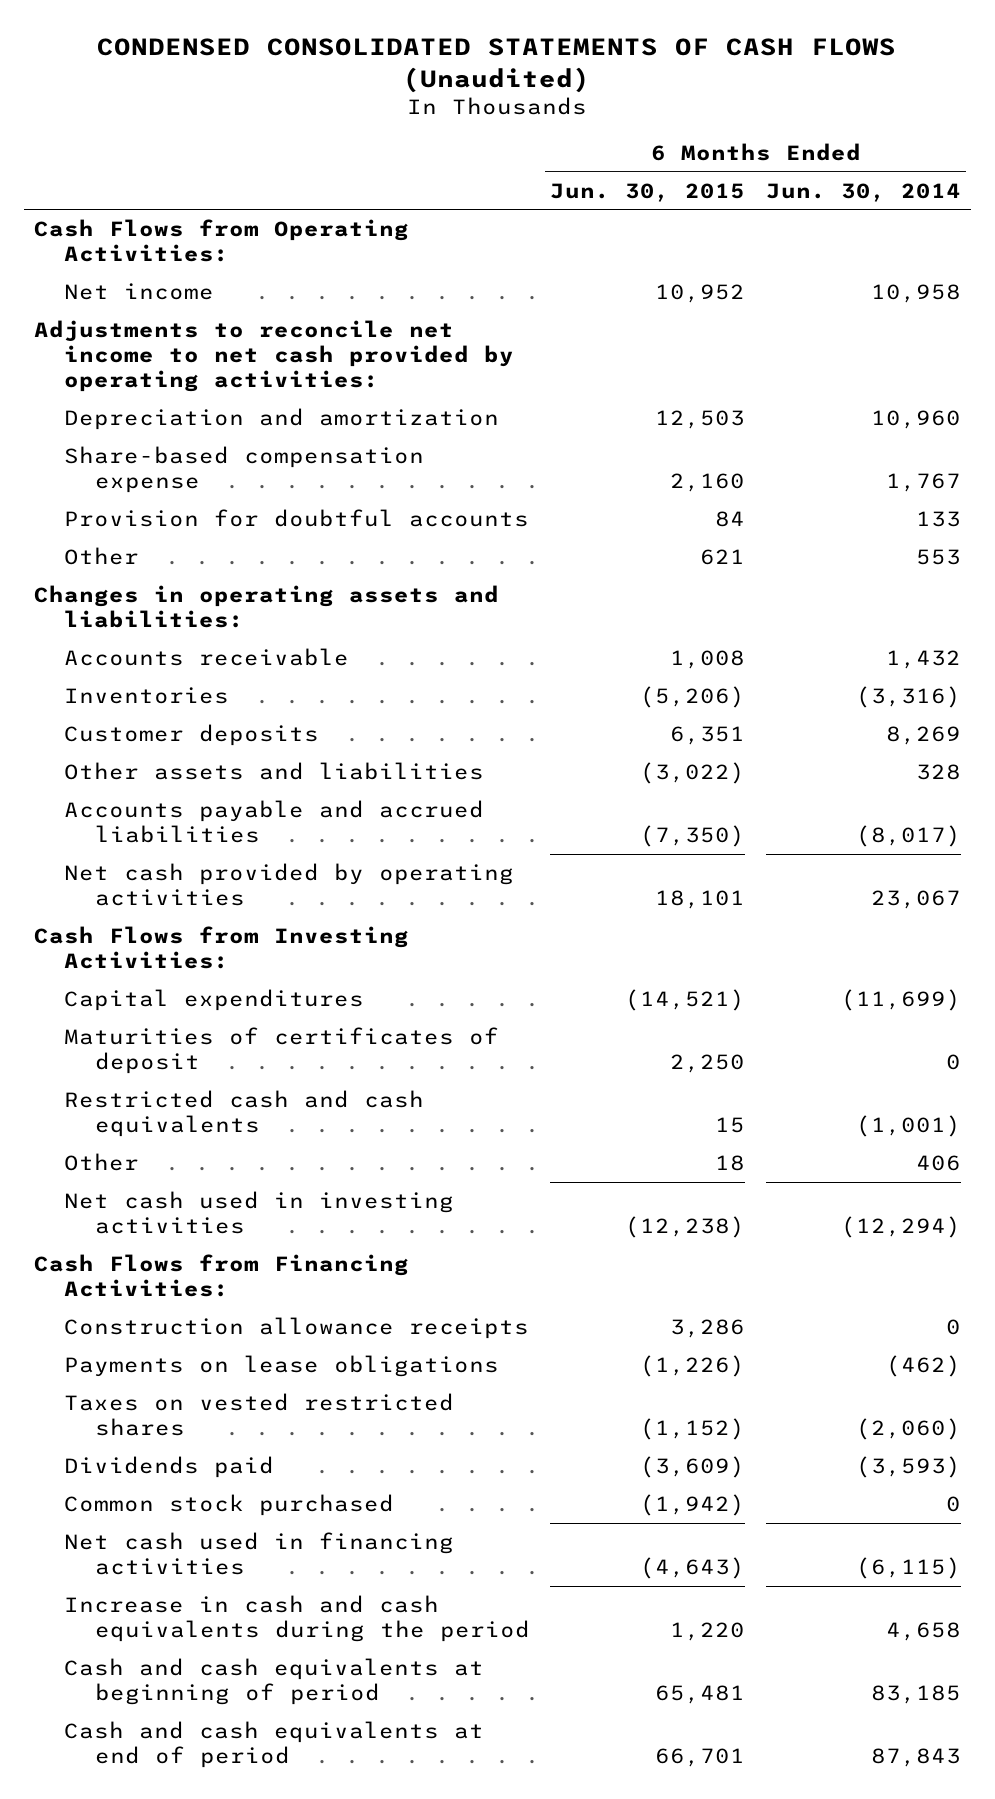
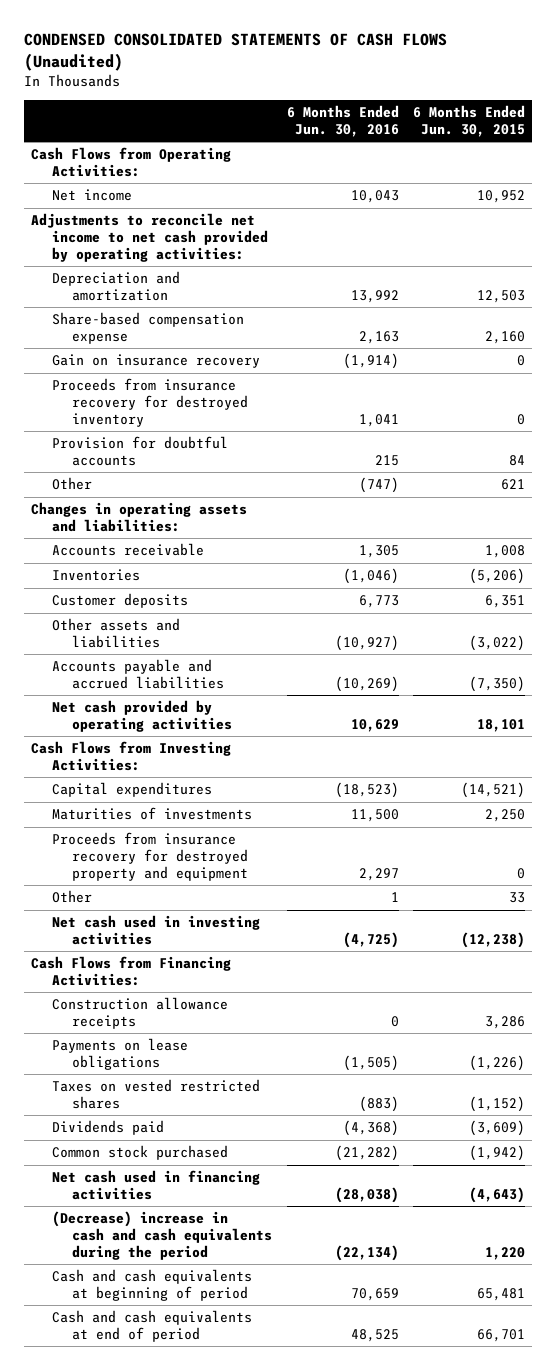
- | 6 Months Ended Jun. 30, 2015 | 6 Months Ended Jun. 30, 2014
+ | 6 Months Ended Jun. 30, 2016 | 6 Months Ended Jun. 30, 2015
+ Gain on insurance recovery | (1,914) | 0
+ Proceeds from insurance recovery for destroyed inventory | 1,041 | 0
- Maturities of certificates of deposit | 2,250 | 0
- Restricted cash and cash equivalents | 15 | (1,001)
- Other | 18 | 406
+ Maturities of investments | 11,500 | 2,250
+ Proceeds from insurance recovery for destroyed property and equipment | 2,297 | 0
+ Other | 1 | 33
- Increase in cash and cash equivalents during the period | 1,220 | 4,658
+ (Decrease) increase in cash and cash equivalents during the period | (22,134) | 1,220

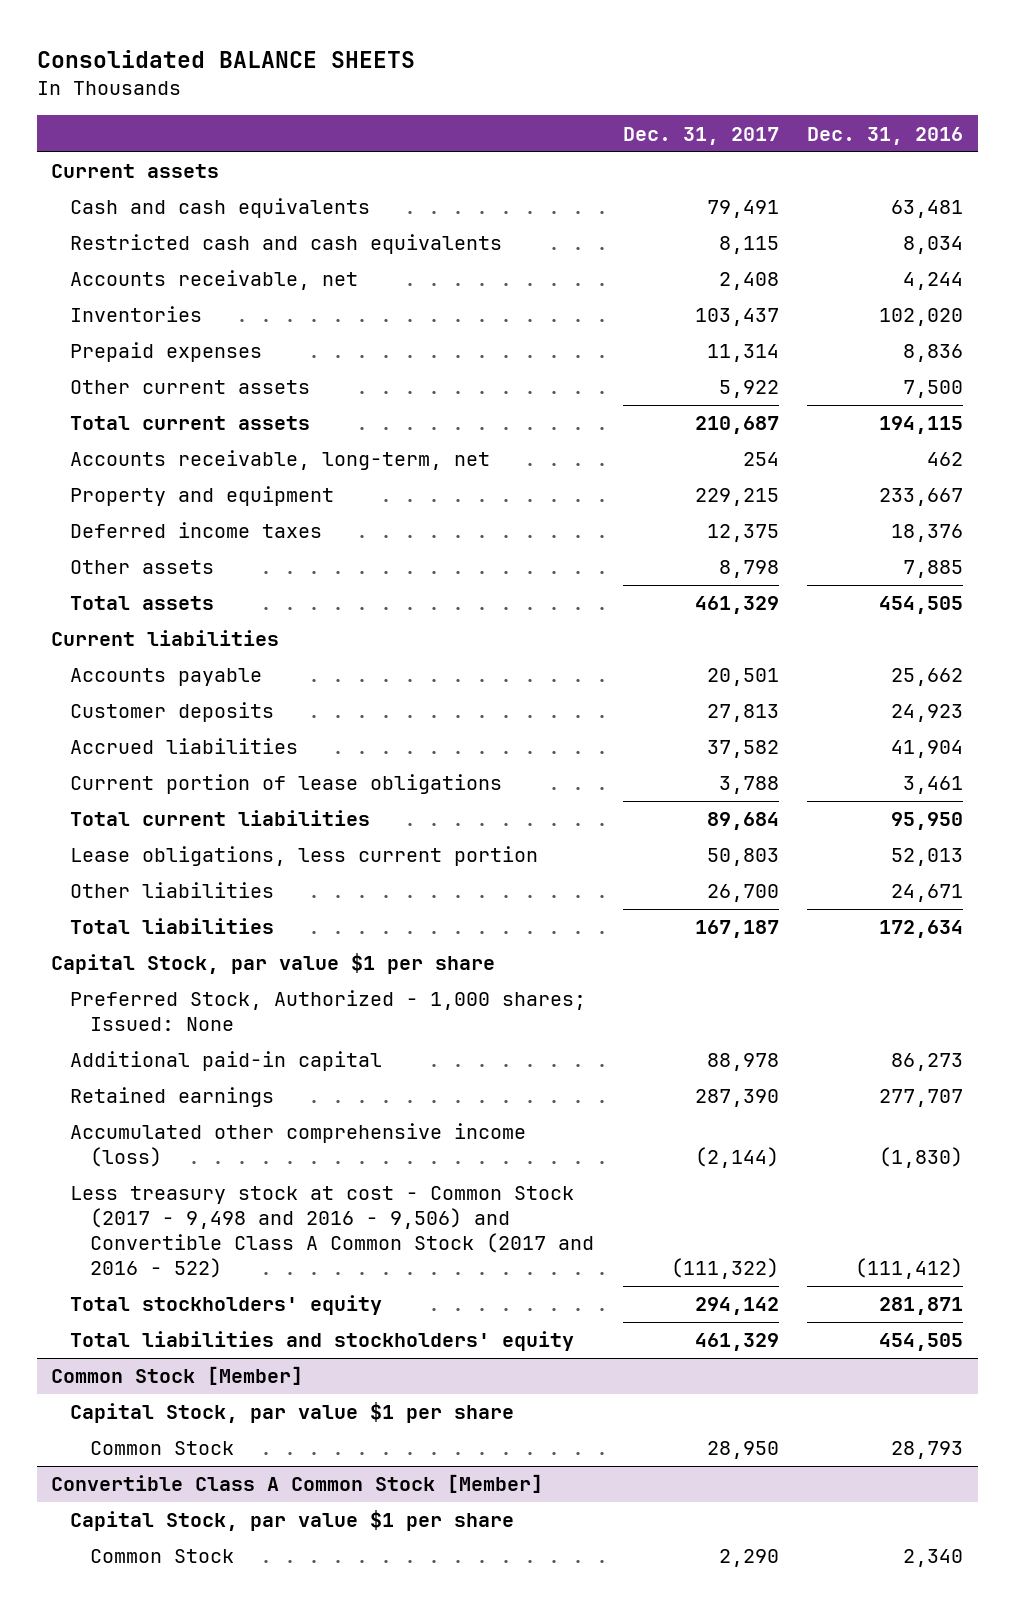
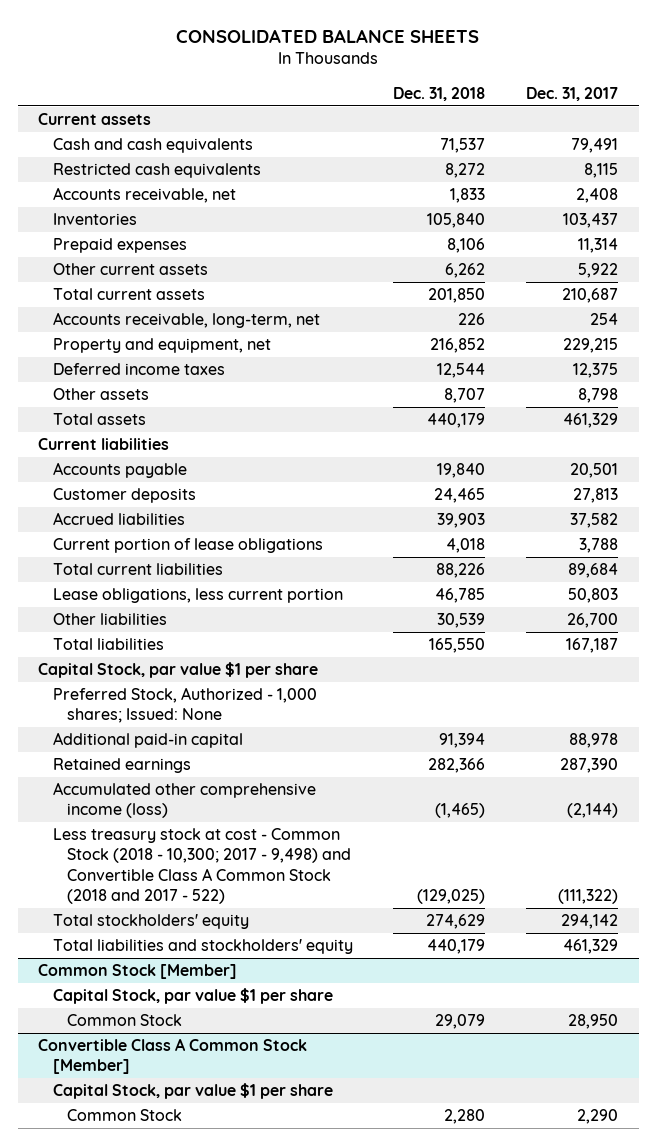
- Consolidated BALANCE SHEETS
+ CONSOLIDATED BALANCE SHEETS
- | Dec. 31, 2017 | Dec. 31, 2016
+ | Dec. 31, 2018 | Dec. 31, 2017
- Restricted cash and cash equivalents | 8,115 | 8,034
+ Restricted cash equivalents | 8,272 | 8,115
- Property and equipment | 229,215 | 233,667
+ Property and equipment, net | 216,852 | 229,215
- Less treasury stock at cost - Common Stock (2017 - 9,498 and 2016 - 9,506) and Convertible Class A Common Stock (2017 and 2016 - 522) | (111,322) | (111,412)
+ Less treasury stock at cost - Common Stock (2018 - 10,300; 2017 - 9,498) and Convertible Class A Common Stock (2018 and 2017 - 522) | (129,025) | (111,322)

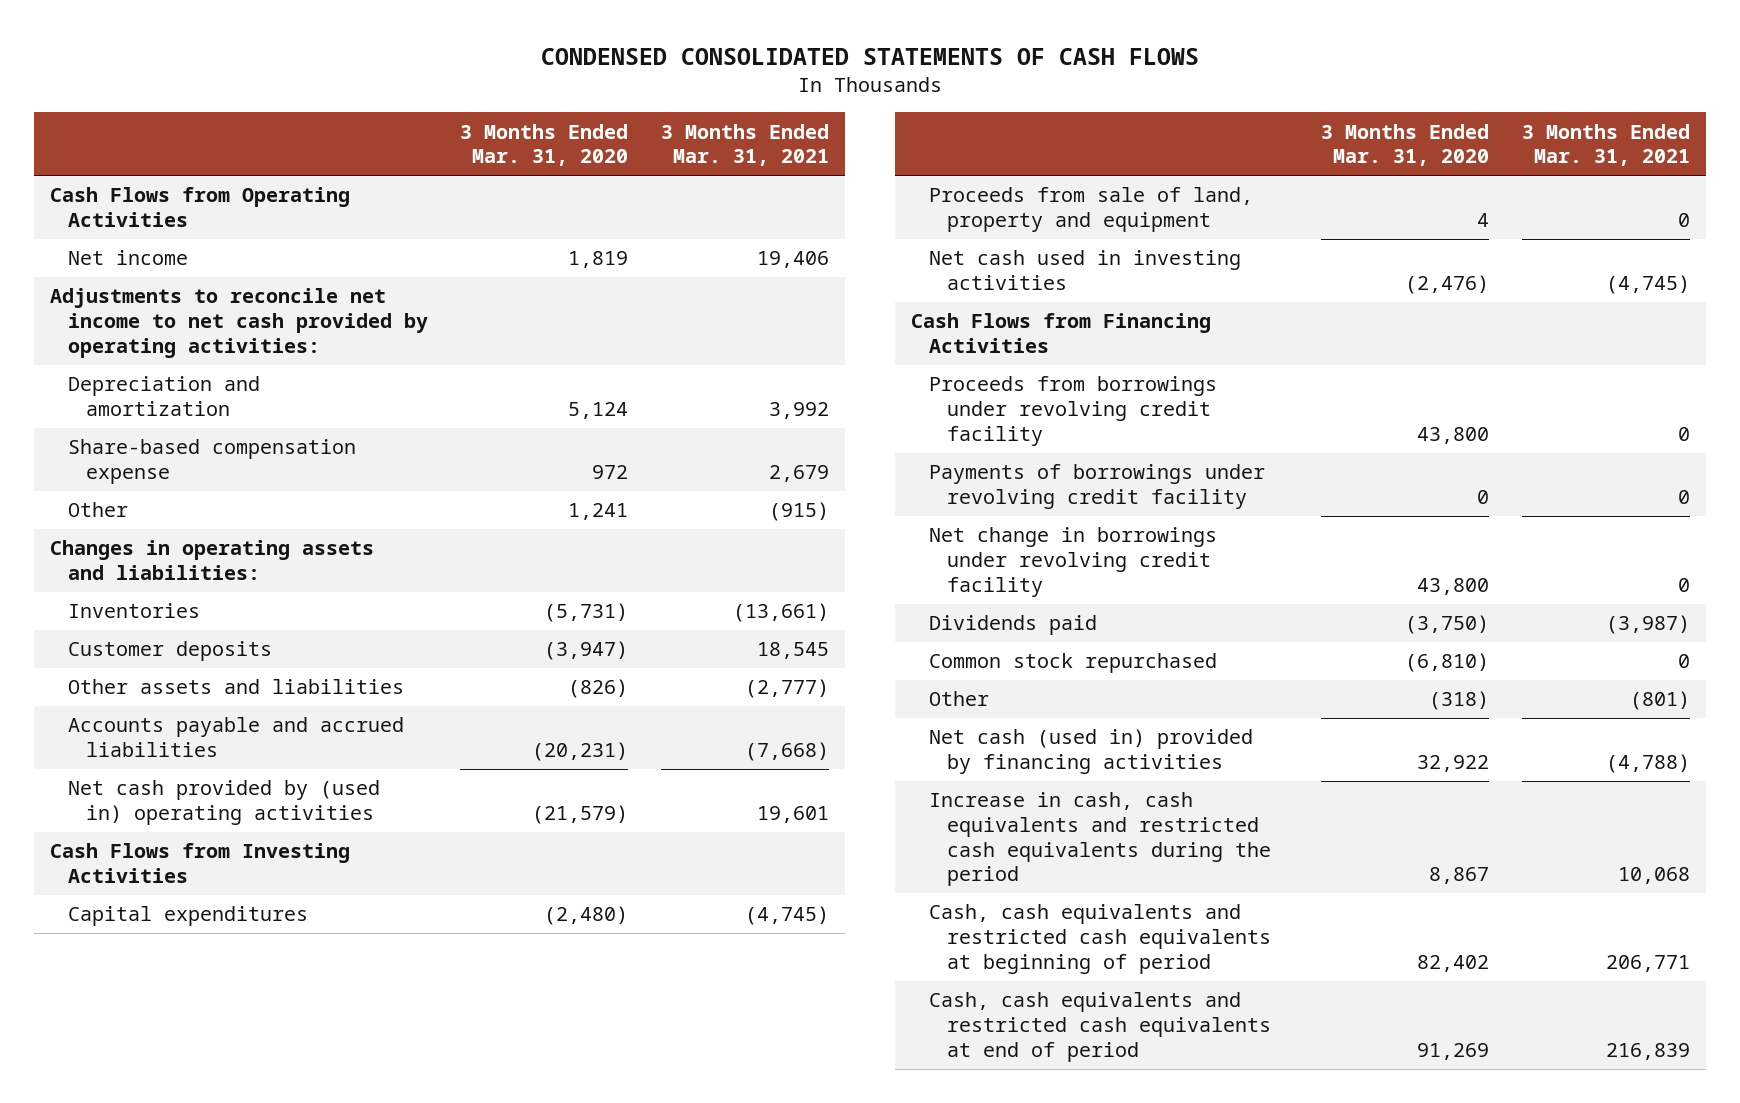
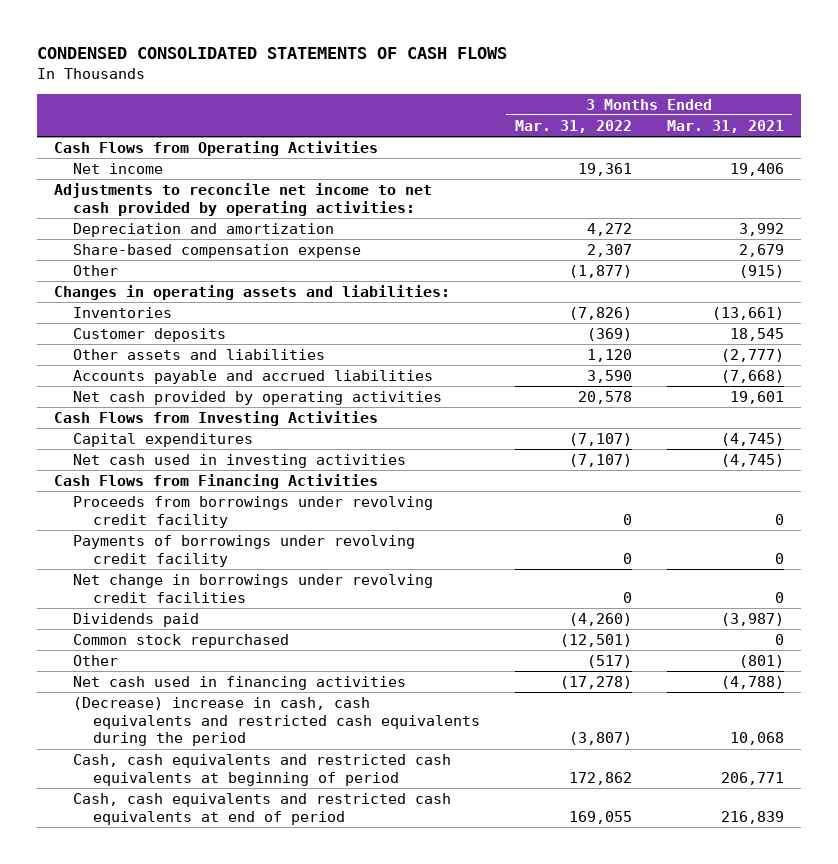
- | 3 Months Ended Mar. 31, 2020 | 3 Months Ended Mar. 31, 2021
+ | 3 Months Ended Mar. 31, 2022 | 3 Months Ended Mar. 31, 2021
- Net cash provided by (used in) operating activities | (21,579) | 19,601
+ Net cash provided by operating activities | 20,578 | 19,601
- Proceeds from sale of land, property and equipment | 4 | 0
- Net change in borrowings under revolving credit facility | 43,800 | 0
+ Net change in borrowings under revolving credit facilities | 0 | 0
- Net cash (used in) provided by financing activities | 32,922 | (4,788)
- Increase in cash, cash equivalents and restricted cash equivalents during the period | 8,867 | 10,068
+ Net cash used in financing activities | (17,278) | (4,788)
+ (Decrease) increase in cash, cash equivalents and restricted cash equivalents during the period | (3,807) | 10,068

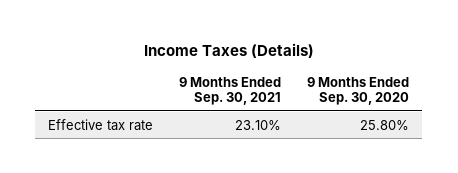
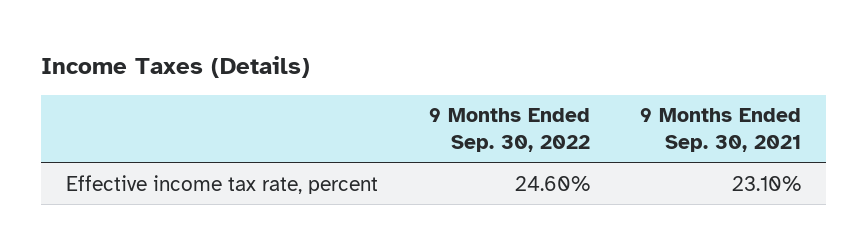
- | 9 Months Ended Sep. 30, 2021 | 9 Months Ended Sep. 30, 2020
+ | 9 Months Ended Sep. 30, 2022 | 9 Months Ended Sep. 30, 2021
- Effective tax rate | 23.10% | 25.80%
+ Effective income tax rate, percent | 24.60% | 23.10%

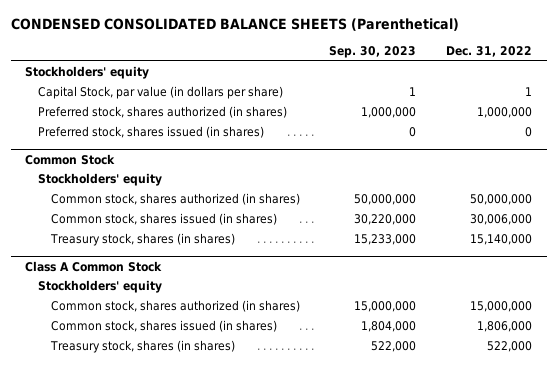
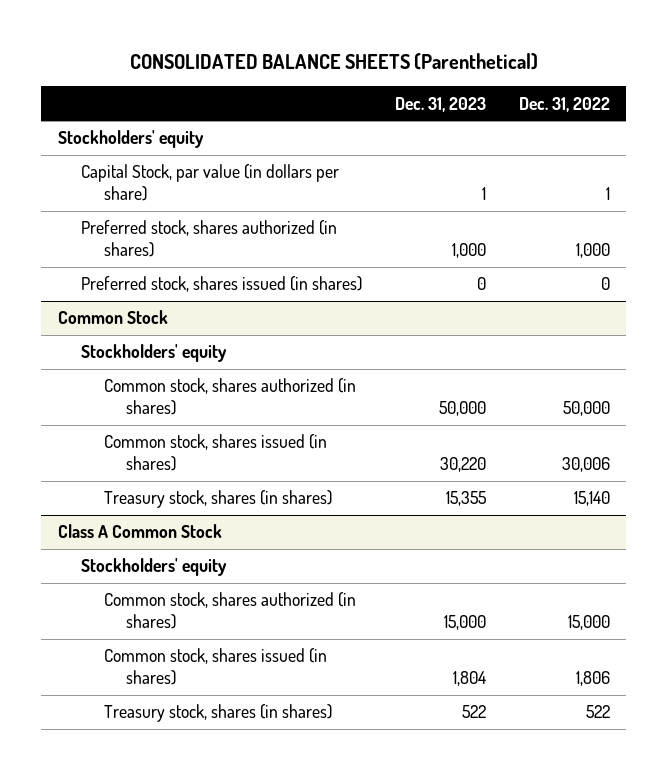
- CONDENSED CONSOLIDATED BALANCE SHEETS (Parenthetical)
+ CONSOLIDATED BALANCE SHEETS (Parenthetical)
- | Sep. 30, 2023 | Dec. 31, 2022
+ | Dec. 31, 2023 | Dec. 31, 2022
- Preferred stock, shares authorized (in shares) | 1,000,000 | 1,000,000
+ Preferred stock, shares authorized (in shares) | 1,000 | 1,000
@ Common Stock
- Common stock, shares authorized (in shares) | 50,000,000 | 50,000,000
- Common stock, shares issued (in shares) | 30,220,000 | 30,006,000
- Treasury stock, shares (in shares) | 15,233,000 | 15,140,000
+ Common stock, shares authorized (in shares) | 50,000 | 50,000
+ Common stock, shares issued (in shares) | 30,220 | 30,006
+ Treasury stock, shares (in shares) | 15,355 | 15,140
@ Class A Common Stock
- Common stock, shares authorized (in shares) | 15,000,000 | 15,000,000
- Common stock, shares issued (in shares) | 1,804,000 | 1,806,000
- Treasury stock, shares (in shares) | 522,000 | 522,000
+ Common stock, shares authorized (in shares) | 15,000 | 15,000
+ Common stock, shares issued (in shares) | 1,804 | 1,806
+ Treasury stock, shares (in shares) | 522 | 522

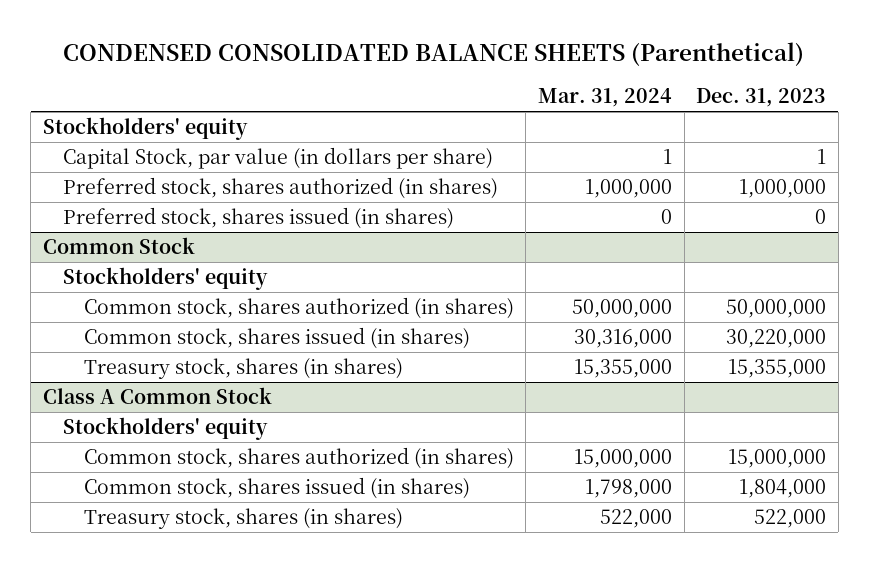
- CONSOLIDATED BALANCE SHEETS (Parenthetical)
+ CONDENSED CONSOLIDATED BALANCE SHEETS (Parenthetical)
- | Dec. 31, 2023 | Dec. 31, 2022
+ | Mar. 31, 2024 | Dec. 31, 2023
- Preferred stock, shares authorized (in shares) | 1,000 | 1,000
+ Preferred stock, shares authorized (in shares) | 1,000,000 | 1,000,000
@ Common Stock
- Common stock, shares authorized (in shares) | 50,000 | 50,000
- Common stock, shares issued (in shares) | 30,220 | 30,006
- Treasury stock, shares (in shares) | 15,355 | 15,140
+ Common stock, shares authorized (in shares) | 50,000,000 | 50,000,000
+ Common stock, shares issued (in shares) | 30,316,000 | 30,220,000
+ Treasury stock, shares (in shares) | 15,355,000 | 15,355,000
@ Class A Common Stock
- Common stock, shares authorized (in shares) | 15,000 | 15,000
- Common stock, shares issued (in shares) | 1,804 | 1,806
- Treasury stock, shares (in shares) | 522 | 522
+ Common stock, shares authorized (in shares) | 15,000,000 | 15,000,000
+ Common stock, shares issued (in shares) | 1,798,000 | 1,804,000
+ Treasury stock, shares (in shares) | 522,000 | 522,000

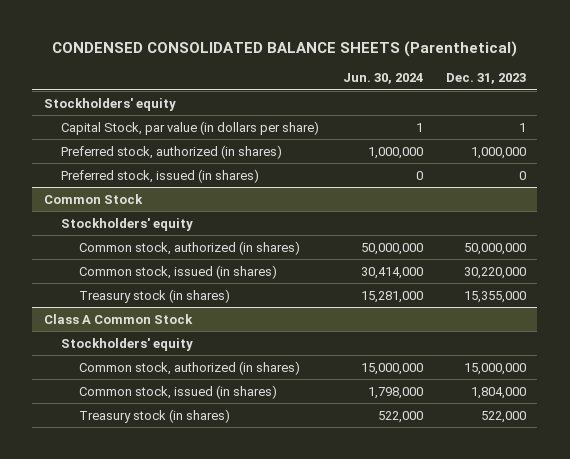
- | Mar. 31, 2024 | Dec. 31, 2023
+ | Jun. 30, 2024 | Dec. 31, 2023
- Preferred stock, shares authorized (in shares) | 1,000,000 | 1,000,000
- Preferred stock, shares issued (in shares) | 0 | 0
+ Preferred stock, authorized (in shares) | 1,000,000 | 1,000,000
+ Preferred stock, issued (in shares) | 0 | 0
@ Common Stock
- Common stock, shares authorized (in shares) | 50,000,000 | 50,000,000
- Common stock, shares issued (in shares) | 30,316,000 | 30,220,000
- Treasury stock, shares (in shares) | 15,355,000 | 15,355,000
+ Common stock, authorized (in shares) | 50,000,000 | 50,000,000
+ Common stock, issued (in shares) | 30,414,000 | 30,220,000
+ Treasury stock (in shares) | 15,281,000 | 15,355,000
@ Class A Common Stock
- Common stock, shares authorized (in shares) | 15,000,000 | 15,000,000
- Common stock, shares issued (in shares) | 1,798,000 | 1,804,000
- Treasury stock, shares (in shares) | 522,000 | 522,000
+ Common stock, authorized (in shares) | 15,000,000 | 15,000,000
+ Common stock, issued (in shares) | 1,798,000 | 1,804,000
+ Treasury stock (in shares) | 522,000 | 522,000

